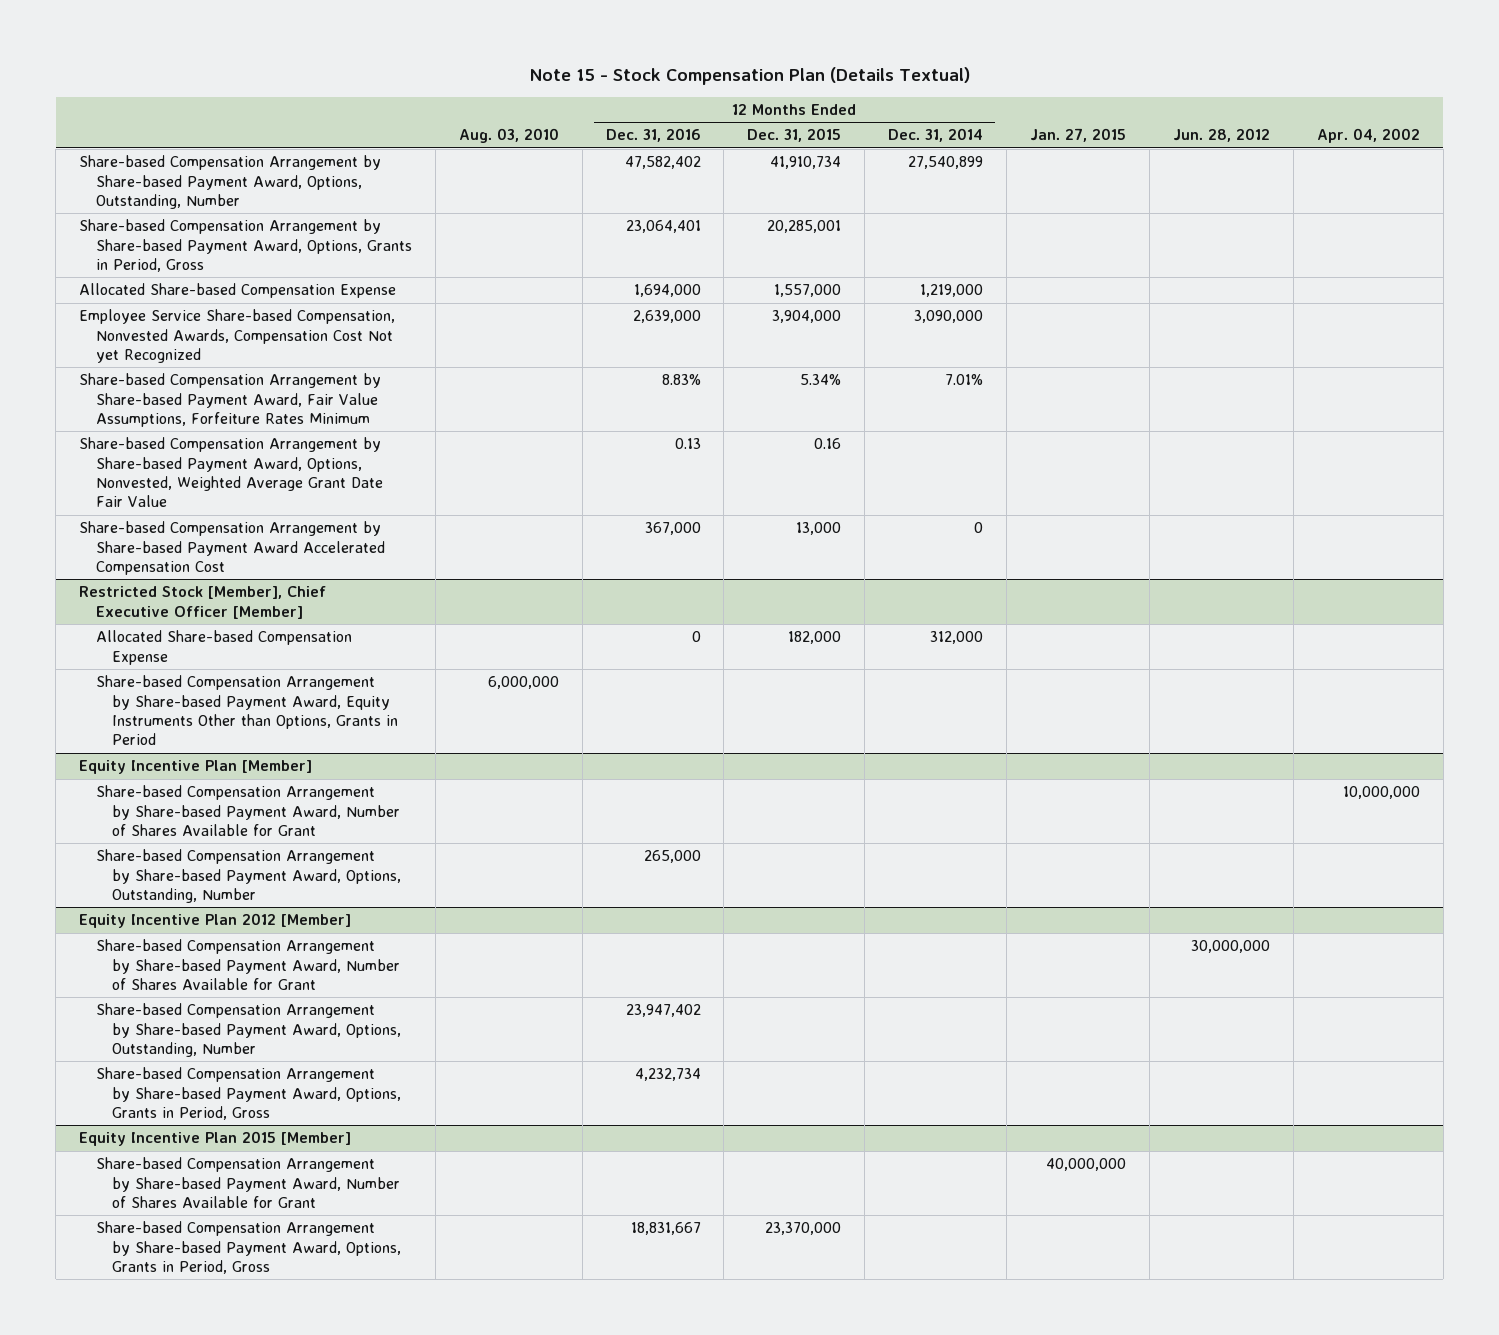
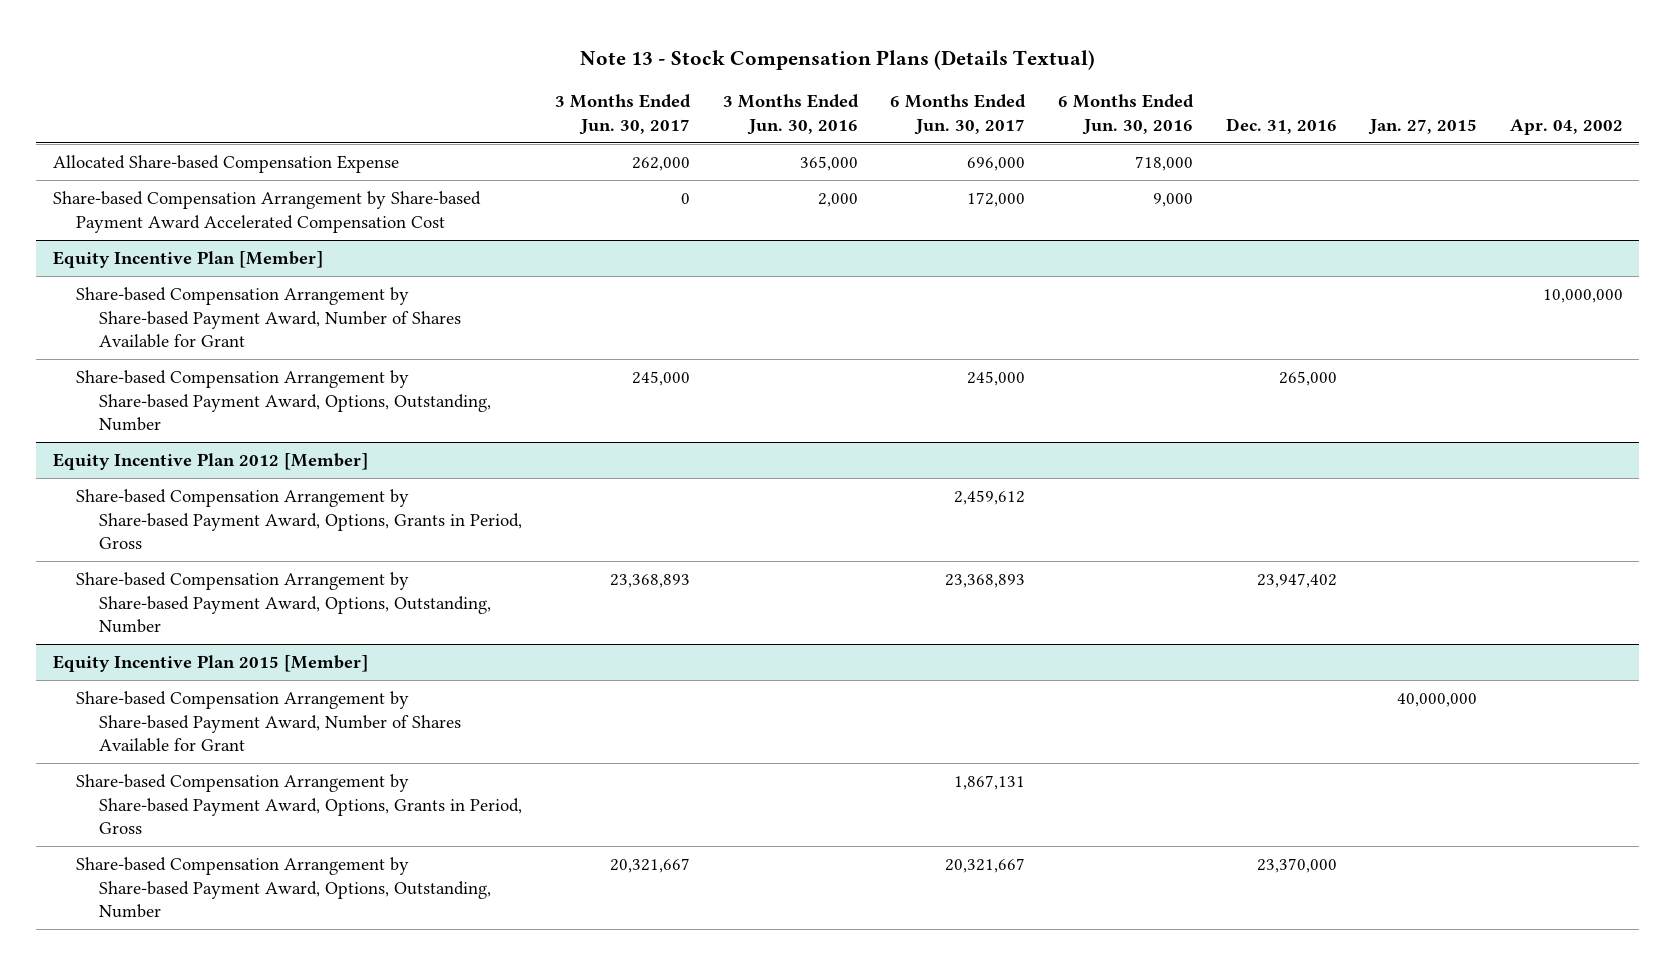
- Note 15 - Stock Compensation Plan (Details Textual)
+ Note 13 - Stock Compensation Plans (Details Textual)
- | Aug. 03, 2010 | 12 Months Ended Dec. 31, 2016 | 12 Months Ended Dec. 31, 2015 | 12 Months Ended Dec. 31, 2014 | Jan. 27, 2015 | Jun. 28, 2012 | Apr. 04, 2002
+ | 3 Months Ended Jun. 30, 2017 | 3 Months Ended Jun. 30, 2016 | 6 Months Ended Jun. 30, 2017 | 6 Months Ended Jun. 30, 2016 | Dec. 31, 2016 | Jan. 27, 2015 | Apr. 04, 2002
- Share-based Compensation Arrangement by Share-based Payment Award, Options, Outstanding, Number | | 47,582,402 | 41,910,734 | 27,540,899 | | |
- Share-based Compensation Arrangement by Share-based Payment Award, Options, Grants in Period, Gross | | 23,064,401 | 20,285,001 | | | |
- Employee Service Share-based Compensation, Nonvested Awards, Compensation Cost Not yet Recognized | | 2,639,000 | 3,904,000 | 3,090,000 | | |
- Share-based Compensation Arrangement by Share-based Payment Award, Fair Value Assumptions, Forfeiture Rates Minimum | | 8.83% | 5.34% | 7.01% | | |
- Share-based Compensation Arrangement by Share-based Payment Award, Options, Nonvested, Weighted Average Grant Date Fair Value | | 0.13 | 0.16 | | | |
- Restricted Stock [Member], Chief Executive Officer [Member]
- Allocated Share-based Compensation Expense | | 0 | 182,000 | 312,000 | | |
- Share-based Compensation Arrangement by Share-based Payment Award, Equity Instruments Other than Options, Grants in Period | 6,000,000 | | | | | |
@ Equity Incentive Plan 2012 [Member]
- Share-based Compensation Arrangement by Share-based Payment Award, Number of Shares Available for Grant | | | | | | 30,000,000 |
moved down: Share-based Compensation Arrangement by Share-based Payment Award, Options, Outstanding, Number | 23,368,893 | | 23,368,893 | | 23,947,402 | |
@ Equity Incentive Plan 2015 [Member]
+ Share-based Compensation Arrangement by Share-based Payment Award, Options, Outstanding, Number | 20,321,667 | | 20,321,667 | | 23,370,000 | |

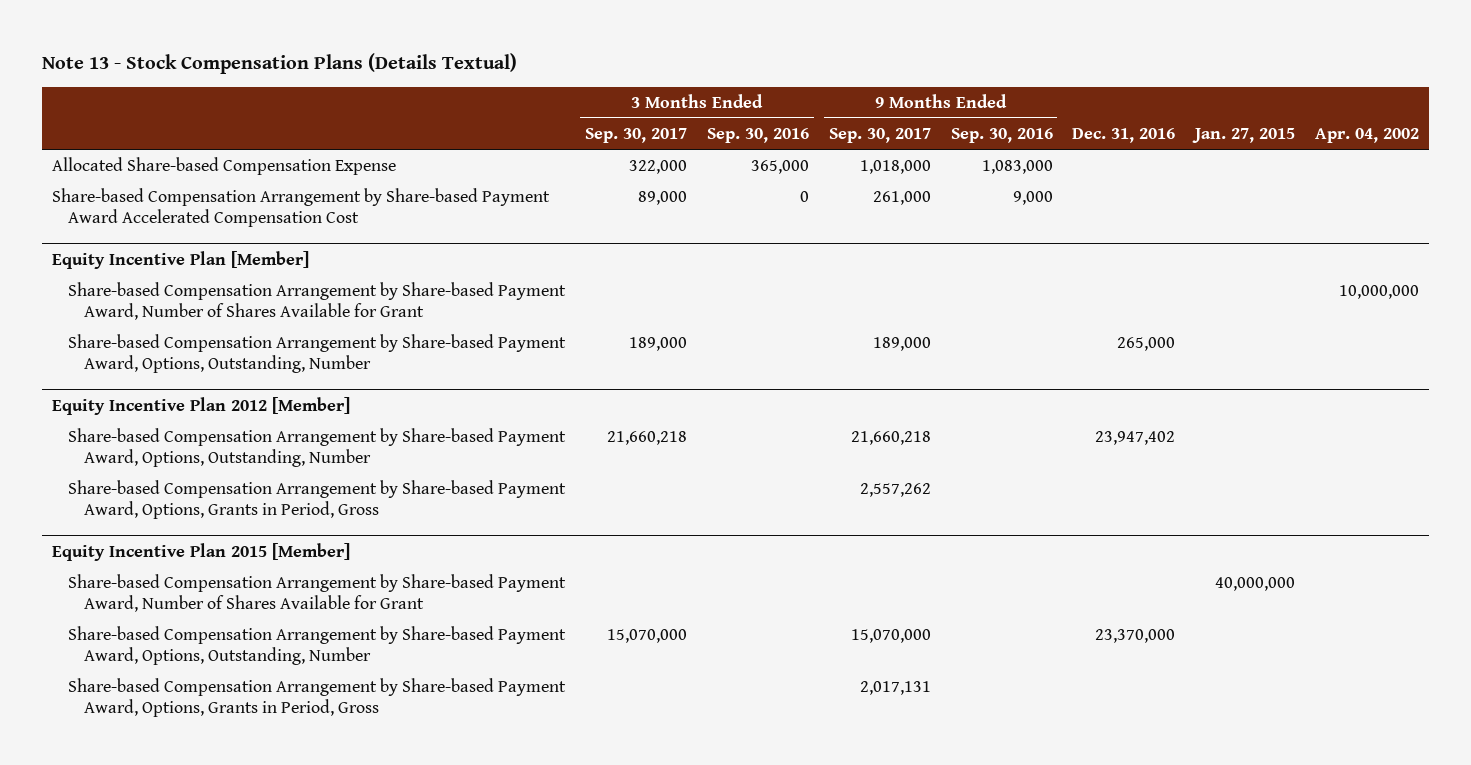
- | 3 Months Ended Jun. 30, 2017 | 3 Months Ended Jun. 30, 2016 | 6 Months Ended Jun. 30, 2017 | 6 Months Ended Jun. 30, 2016 | Dec. 31, 2016 | Jan. 27, 2015 | Apr. 04, 2002
+ | 3 Months Ended Sep. 30, 2017 | 3 Months Ended Sep. 30, 2016 | 9 Months Ended Sep. 30, 2017 | 9 Months Ended Sep. 30, 2016 | Dec. 31, 2016 | Jan. 27, 2015 | Apr. 04, 2002
@ Equity Incentive Plan 2012 [Member]
moved down: Share-based Compensation Arrangement by Share-based Payment Award, Options, Grants in Period, Gross | | | 2,557,262 | | | |
@ Equity Incentive Plan 2015 [Member]
moved down: Share-based Compensation Arrangement by Share-based Payment Award, Options, Grants in Period, Gross | | | 2,017,131 | | | |

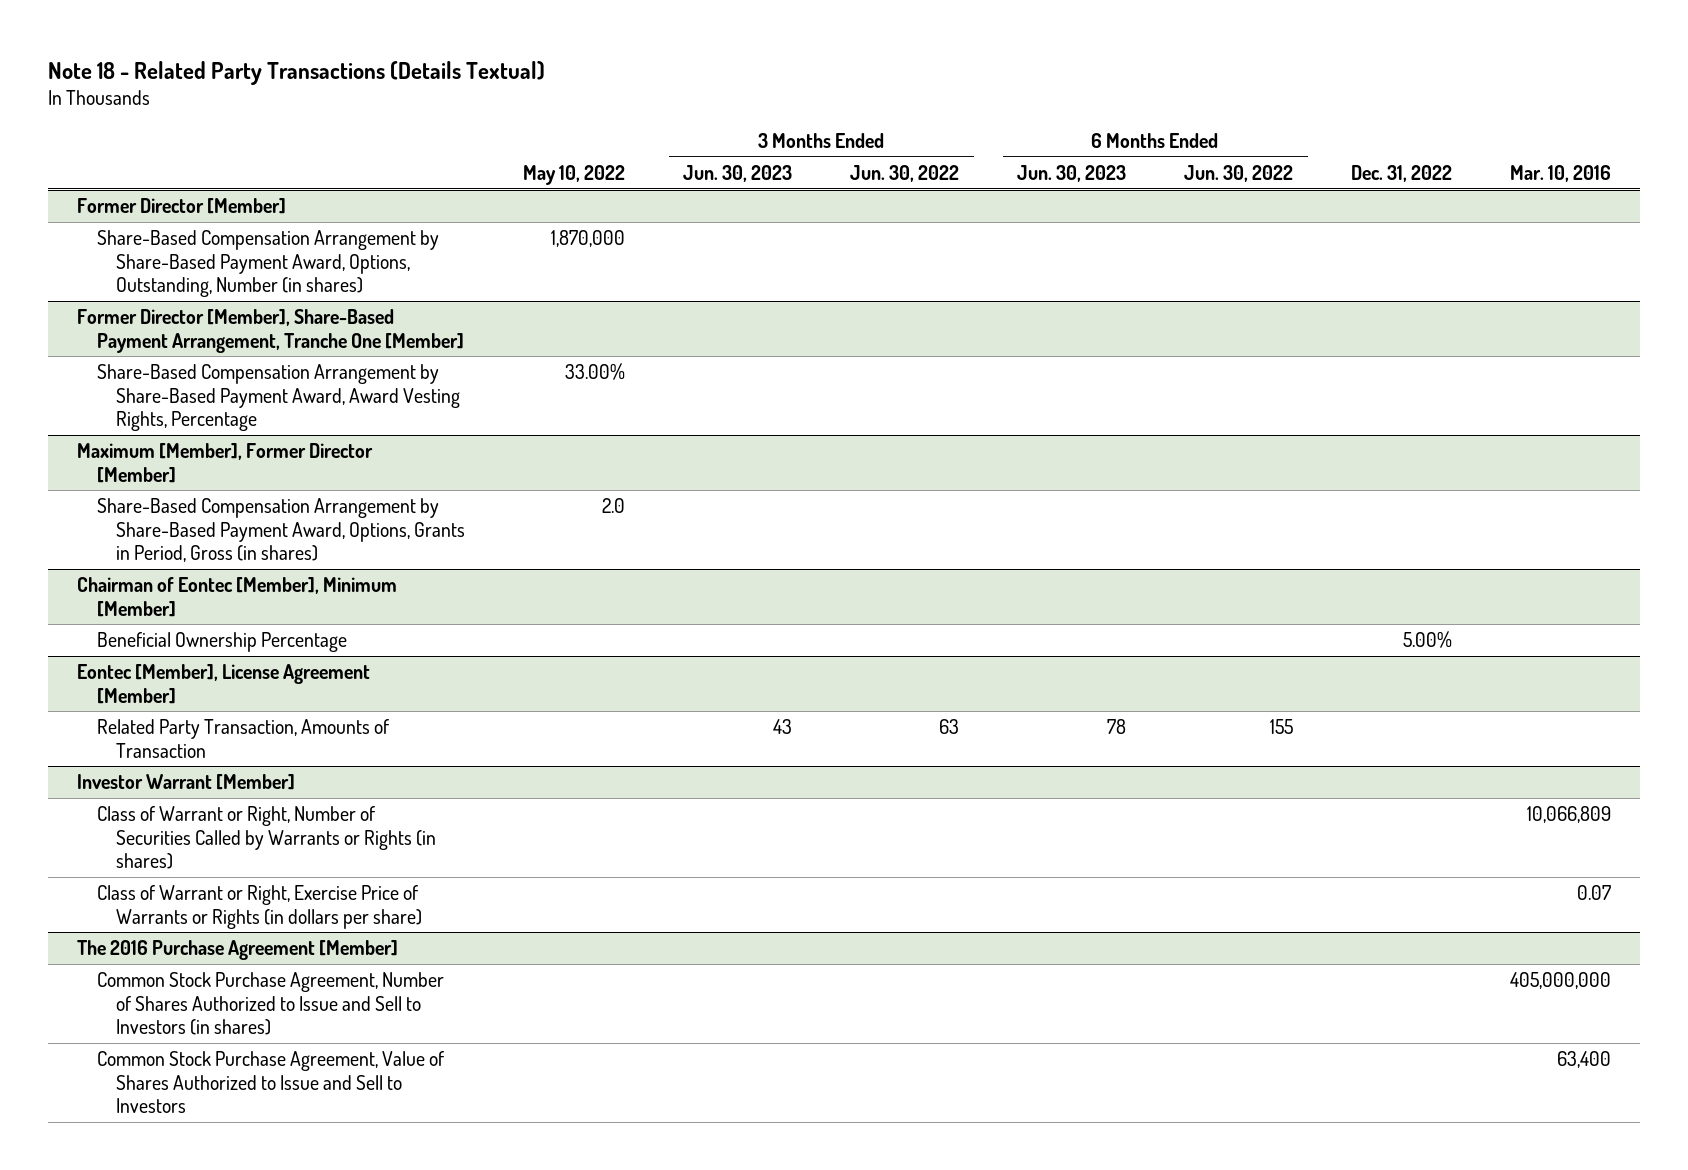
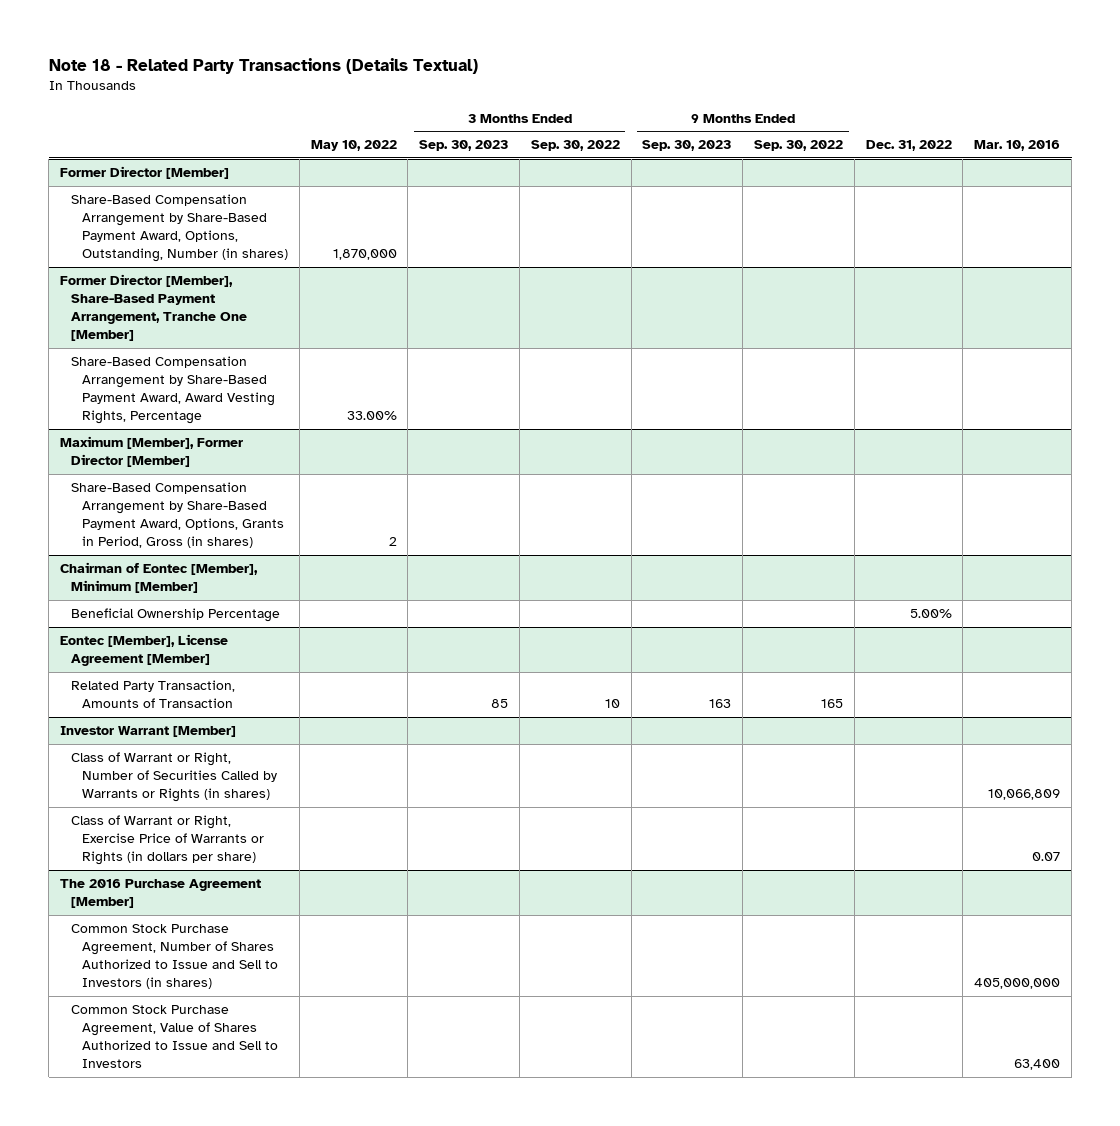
- | May 10, 2022 | 3 Months Ended Jun. 30, 2023 | 3 Months Ended Jun. 30, 2022 | 6 Months Ended Jun. 30, 2023 | 6 Months Ended Jun. 30, 2022 | Dec. 31, 2022 | Mar. 10, 2016
+ | May 10, 2022 | 3 Months Ended Sep. 30, 2023 | 3 Months Ended Sep. 30, 2022 | 9 Months Ended Sep. 30, 2023 | 9 Months Ended Sep. 30, 2022 | Dec. 31, 2022 | Mar. 10, 2016
@ Maximum [Member], Former Director [Member]
- Share-Based Compensation Arrangement by Share-Based Payment Award, Options, Grants in Period, Gross (in shares) | 2.0 | | | | | |
+ Share-Based Compensation Arrangement by Share-Based Payment Award, Options, Grants in Period, Gross (in shares) | 2 | | | | | |

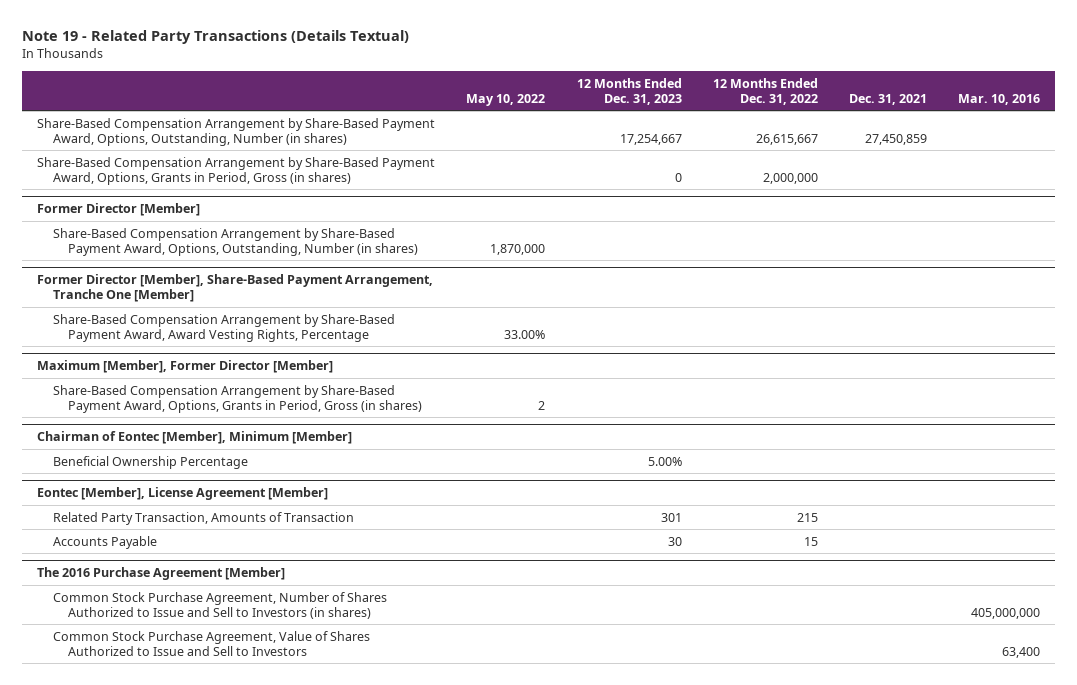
- Note 18 - Related Party Transactions (Details Textual)
+ Note 19 - Related Party Transactions (Details Textual)
- | May 10, 2022 | 3 Months Ended Sep. 30, 2023 | 3 Months Ended Sep. 30, 2022 | 9 Months Ended Sep. 30, 2023 | 9 Months Ended Sep. 30, 2022 | Dec. 31, 2022 | Mar. 10, 2016
+ | May 10, 2022 | 12 Months Ended Dec. 31, 2023 | 12 Months Ended Dec. 31, 2022 | Dec. 31, 2021 | Mar. 10, 2016
+ Share-Based Compensation Arrangement by Share-Based Payment Award, Options, Outstanding, Number (in shares) | | 17,254,667 | 26,615,667 | 27,450,859 |
+ Share-Based Compensation Arrangement by Share-Based Payment Award, Options, Grants in Period, Gross (in shares) | | 0 | 2,000,000 | |
- Investor Warrant [Member]
- Class of Warrant or Right, Number of Securities Called by Warrants or Rights (in shares) | | | | | | | 10,066,809
- Class of Warrant or Right, Exercise Price of Warrants or Rights (in dollars per share) | | | | | | | 0.07
@ Eontec [Member], License Agreement [Member]
+ Accounts Payable | | 30 | 15 | |

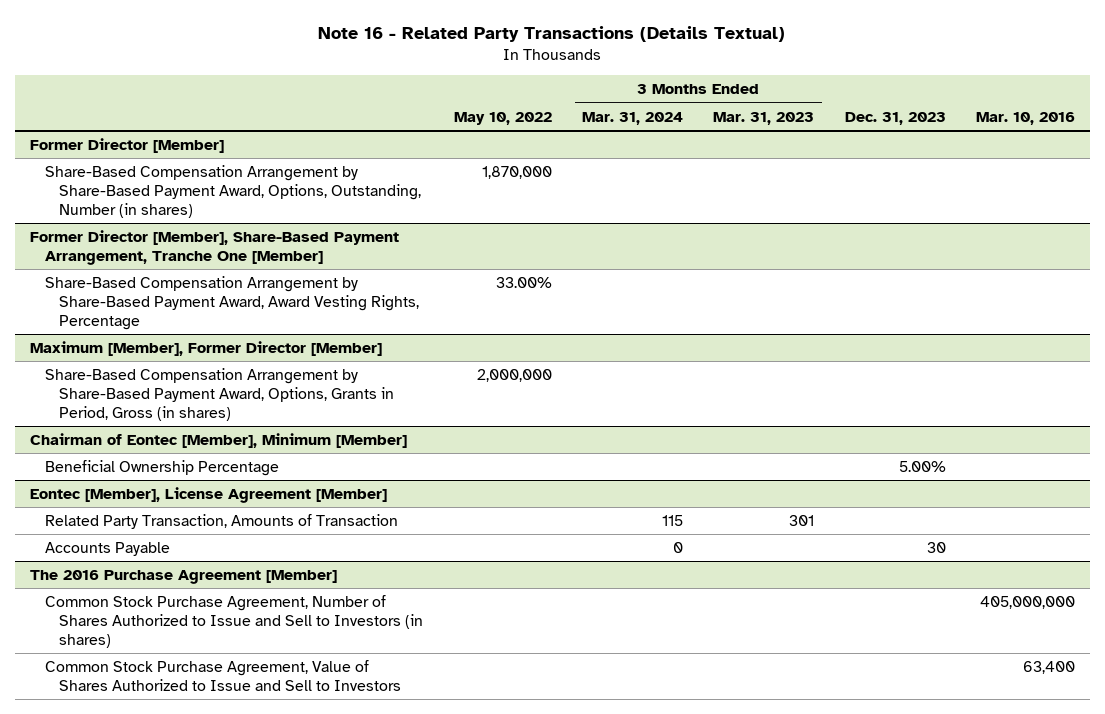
- Note 19 - Related Party Transactions (Details Textual)
+ Note 16 - Related Party Transactions (Details Textual)
- | May 10, 2022 | 12 Months Ended Dec. 31, 2023 | 12 Months Ended Dec. 31, 2022 | Dec. 31, 2021 | Mar. 10, 2016
+ | May 10, 2022 | 3 Months Ended Mar. 31, 2024 | 3 Months Ended Mar. 31, 2023 | Dec. 31, 2023 | Mar. 10, 2016
- Share-Based Compensation Arrangement by Share-Based Payment Award, Options, Outstanding, Number (in shares) | | 17,254,667 | 26,615,667 | 27,450,859 |
- Share-Based Compensation Arrangement by Share-Based Payment Award, Options, Grants in Period, Gross (in shares) | | 0 | 2,000,000 | |
@ Maximum [Member], Former Director [Member]
- Share-Based Compensation Arrangement by Share-Based Payment Award, Options, Grants in Period, Gross (in shares) | 2 | | | |
+ Share-Based Compensation Arrangement by Share-Based Payment Award, Options, Grants in Period, Gross (in shares) | 2,000,000 | | | |

